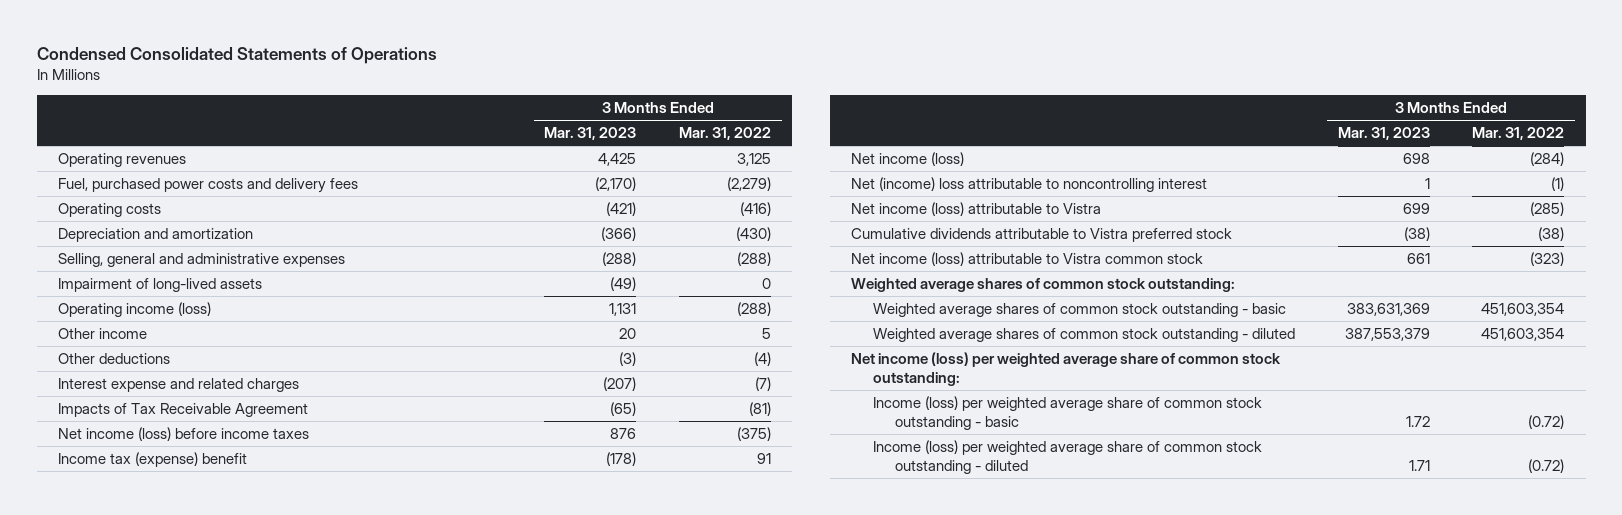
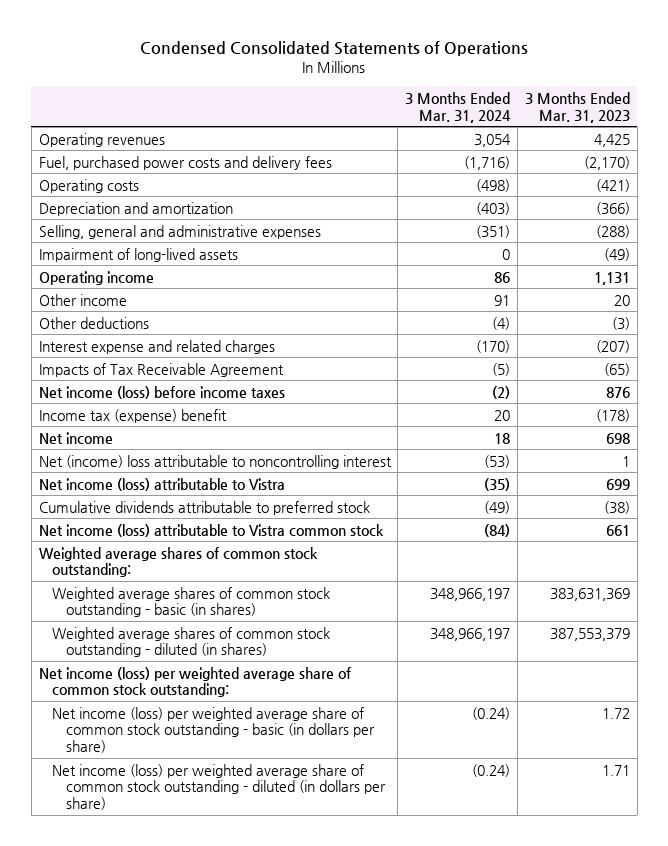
- | 3 Months Ended Mar. 31, 2023 | 3 Months Ended Mar. 31, 2022
+ | 3 Months Ended Mar. 31, 2024 | 3 Months Ended Mar. 31, 2023
- Operating income (loss) | 1,131 | (288)
+ Operating income | 86 | 1,131
- Net income (loss) | 698 | (284)
+ Net income | 18 | 698
- Cumulative dividends attributable to Vistra preferred stock | (38) | (38)
+ Cumulative dividends attributable to preferred stock | (49) | (38)
- Weighted average shares of common stock outstanding - basic | 383,631,369 | 451,603,354
- Weighted average shares of common stock outstanding - diluted | 387,553,379 | 451,603,354
+ Weighted average shares of common stock outstanding - basic (in shares) | 348,966,197 | 383,631,369
+ Weighted average shares of common stock outstanding - diluted (in shares) | 348,966,197 | 387,553,379
- Income (loss) per weighted average share of common stock outstanding - basic | 1.72 | (0.72)
- Income (loss) per weighted average share of common stock outstanding - diluted | 1.71 | (0.72)
+ Net income (loss) per weighted average share of common stock outstanding - basic (in dollars per share) | (0.24) | 1.72
+ Net income (loss) per weighted average share of common stock outstanding - diluted (in dollars per share) | (0.24) | 1.71

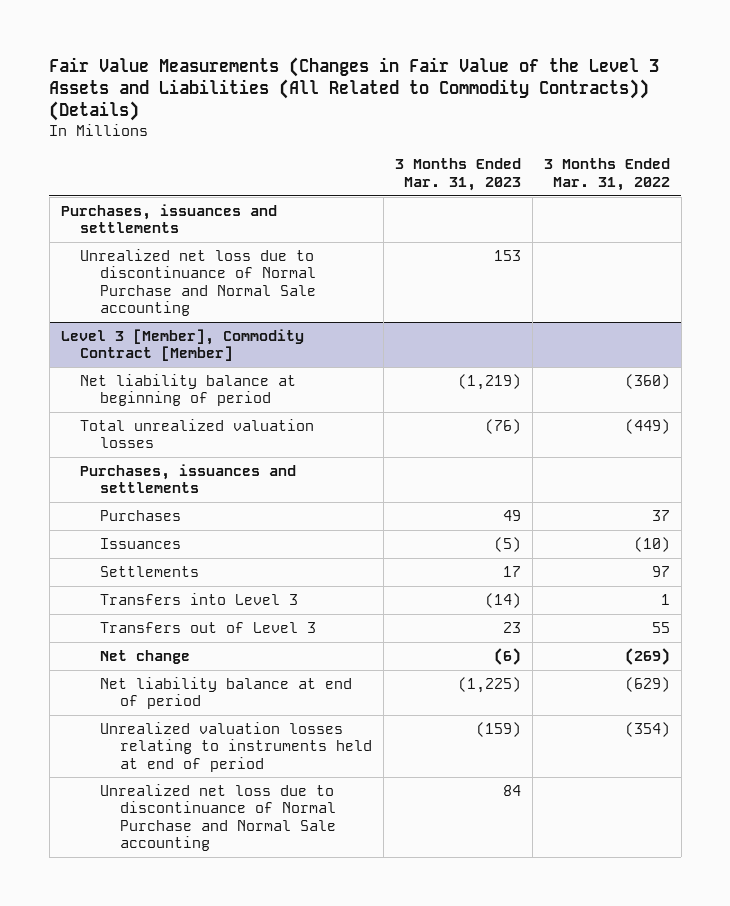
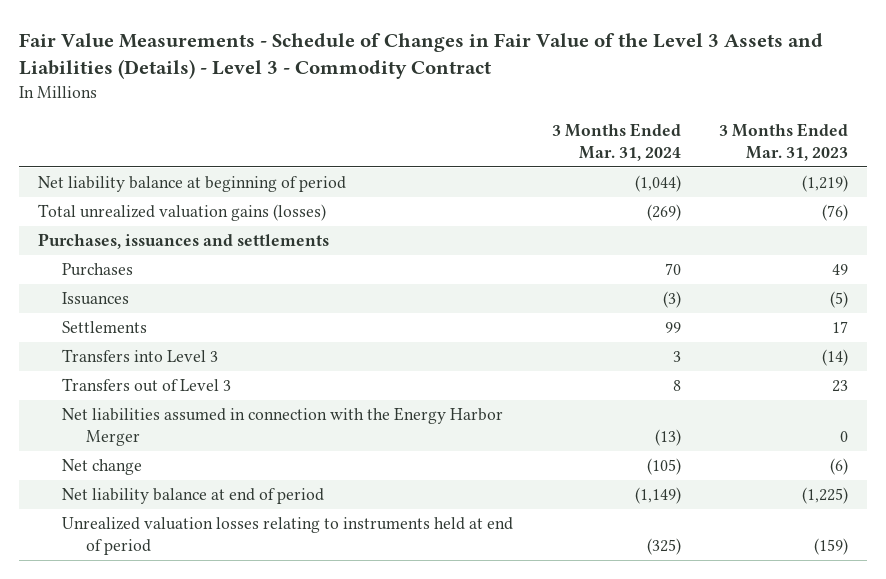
- Fair Value Measurements (Changes in Fair Value of the Level 3 Assets and Liabilities (All Related to Commodity Contracts)) (Details)
+ Fair Value Measurements - Schedule of Changes in Fair Value of the Level 3 Assets and Liabilities (Details) - Level 3 - Commodity Contract
- | 3 Months Ended Mar. 31, 2023 | 3 Months Ended Mar. 31, 2022
+ | 3 Months Ended Mar. 31, 2024 | 3 Months Ended Mar. 31, 2023
- Purchases, issuances and settlements
- Unrealized net loss due to discontinuance of Normal Purchase and Normal Sale accounting | 153 |
- Level 3 [Member], Commodity Contract [Member]
- Total unrealized valuation losses | (76) | (449)
+ Total unrealized valuation gains (losses) | (269) | (76)
+ Net liabilities assumed in connection with the Energy Harbor Merger | (13) | 0
- Unrealized net loss due to discontinuance of Normal Purchase and Normal Sale accounting | 84 |

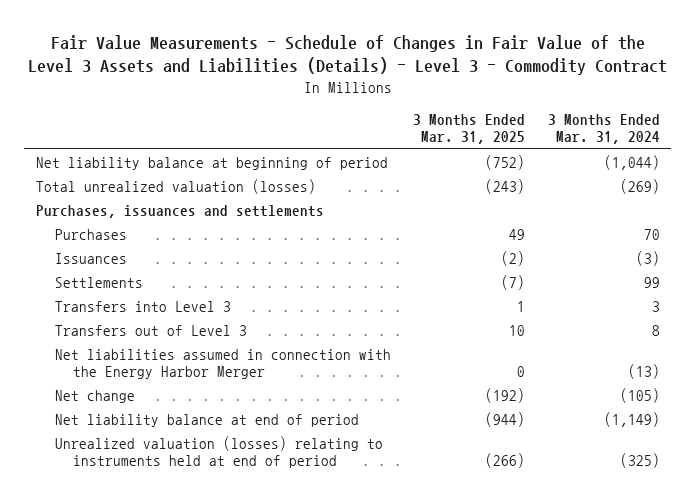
- | 3 Months Ended Mar. 31, 2024 | 3 Months Ended Mar. 31, 2023
+ | 3 Months Ended Mar. 31, 2025 | 3 Months Ended Mar. 31, 2024
- Total unrealized valuation gains (losses) | (269) | (76)
+ Total unrealized valuation (losses) | (243) | (269)
- Unrealized valuation losses relating to instruments held at end of period | (325) | (159)
+ Unrealized valuation (losses) relating to instruments held at end of period | (266) | (325)

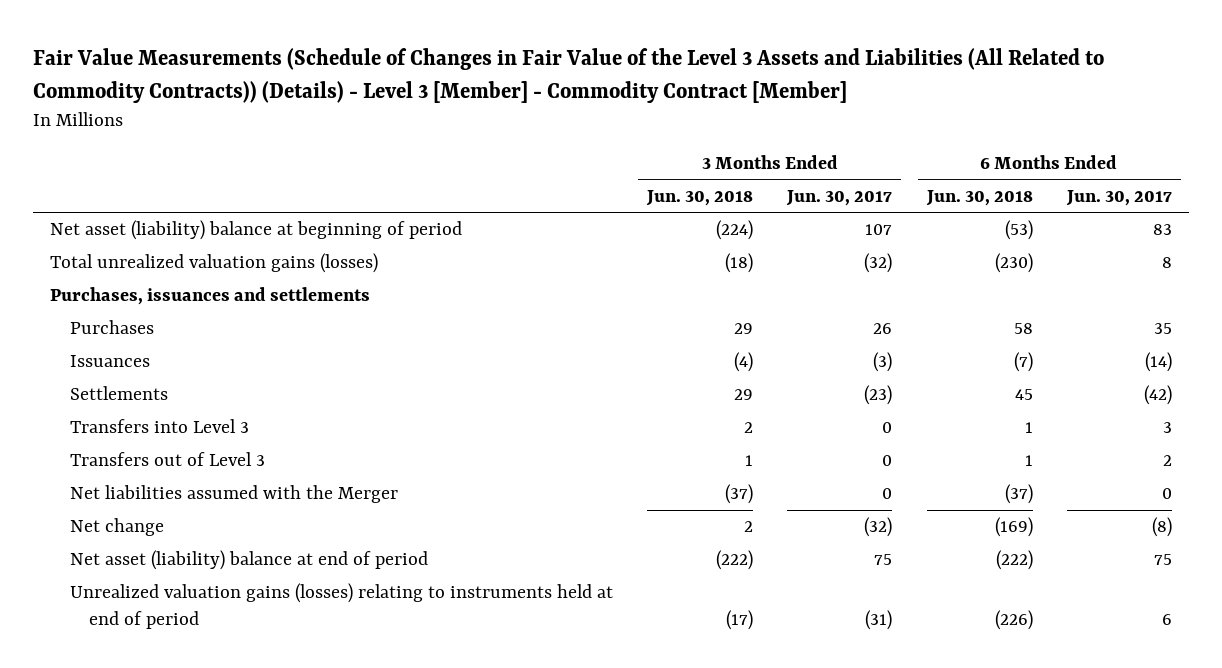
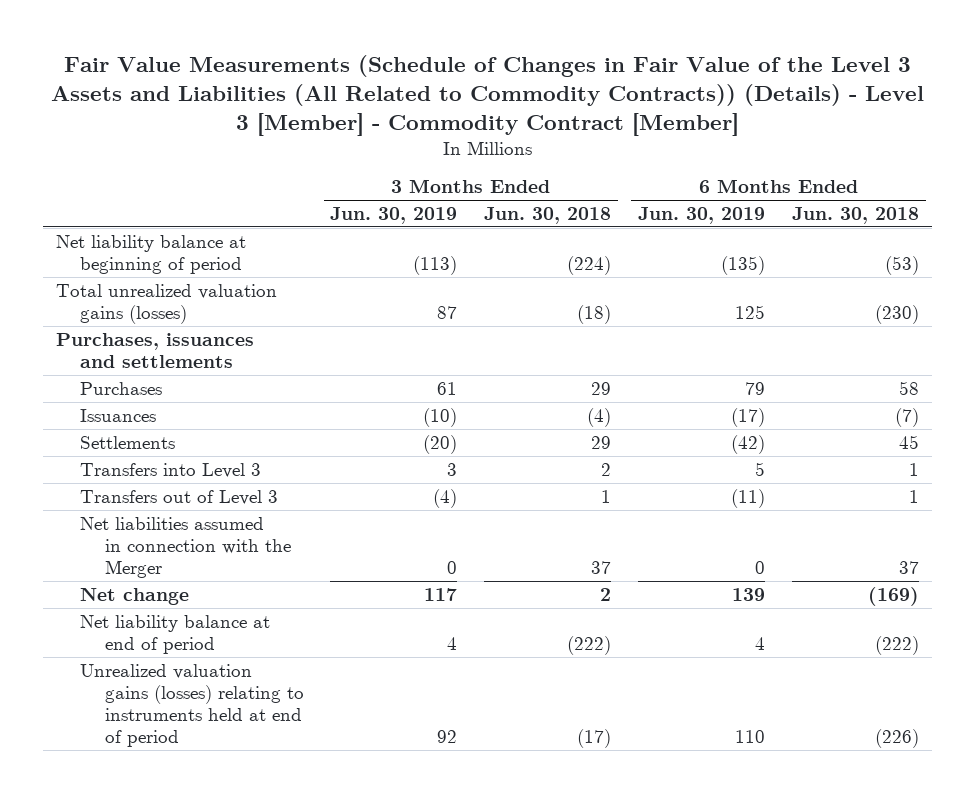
- | 3 Months Ended Jun. 30, 2018 | 3 Months Ended Jun. 30, 2017 | 6 Months Ended Jun. 30, 2018 | 6 Months Ended Jun. 30, 2017
+ | 3 Months Ended Jun. 30, 2019 | 3 Months Ended Jun. 30, 2018 | 6 Months Ended Jun. 30, 2019 | 6 Months Ended Jun. 30, 2018
- Net asset (liability) balance at beginning of period | (224) | 107 | (53) | 83
+ Net liability balance at beginning of period | (113) | (224) | (135) | (53)
- Net liabilities assumed with the Merger | (37) | 0 | (37) | 0
+ Net liabilities assumed in connection with the Merger | 0 | 37 | 0 | 37
- Net asset (liability) balance at end of period | (222) | 75 | (222) | 75
+ Net liability balance at end of period | 4 | (222) | 4 | (222)

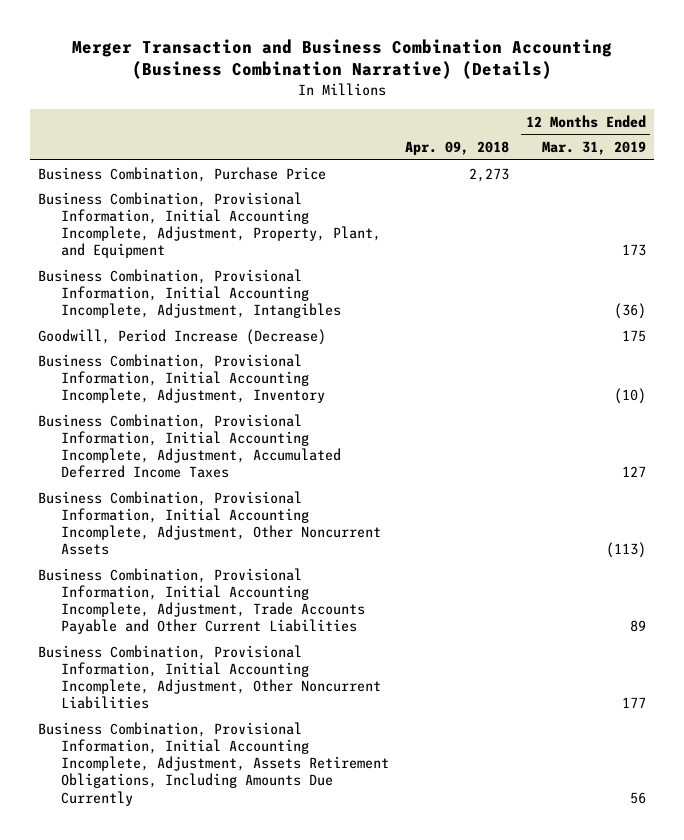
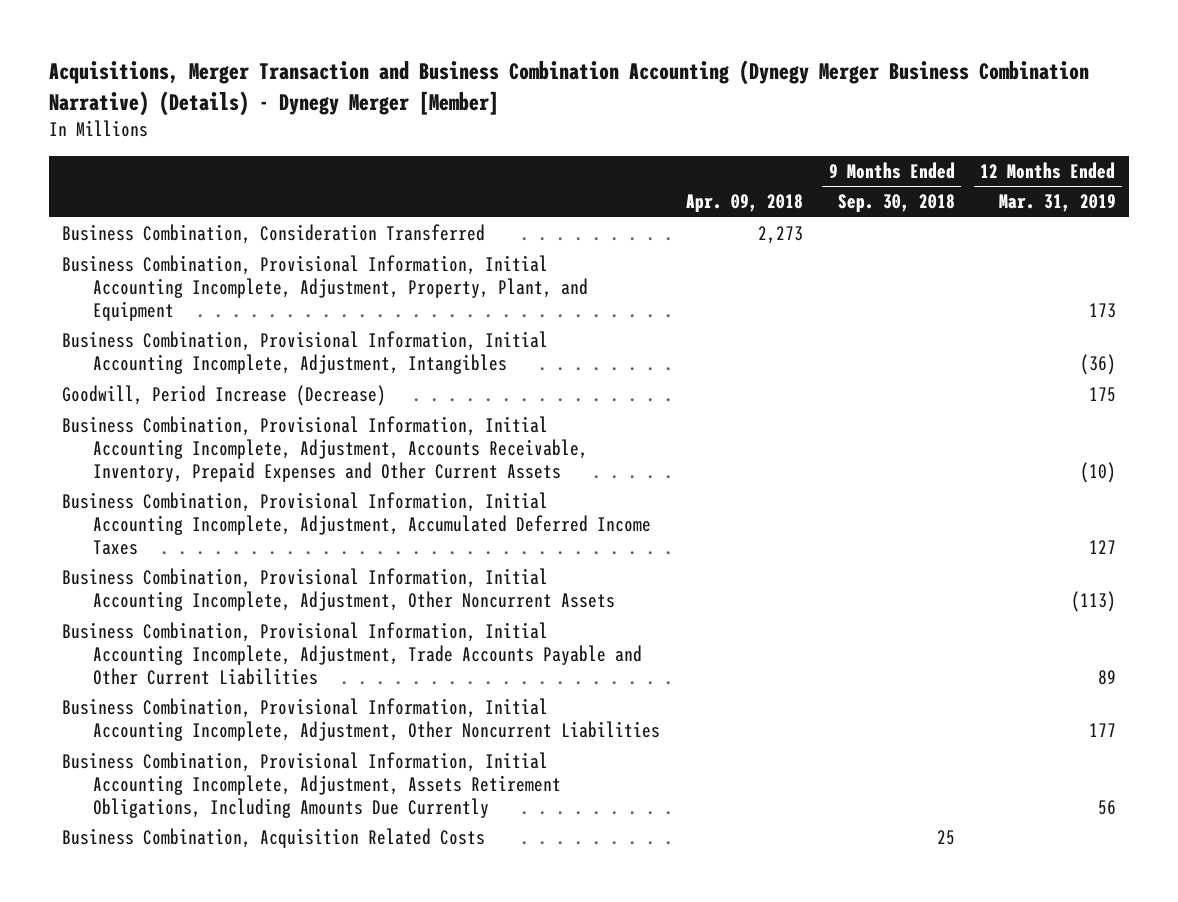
- Merger Transaction and Business Combination Accounting (Business Combination Narrative) (Details)
+ Acquisitions, Merger Transaction and Business Combination Accounting (Dynegy Merger Business Combination Narrative) (Details) - Dynegy Merger [Member]
- | Apr. 09, 2018 | 12 Months Ended Mar. 31, 2019
+ | Apr. 09, 2018 | 9 Months Ended Sep. 30, 2018 | 12 Months Ended Mar. 31, 2019
- Business Combination, Purchase Price | 2,273 |
+ Business Combination, Consideration Transferred | 2,273 | |
- Business Combination, Provisional Information, Initial Accounting Incomplete, Adjustment, Inventory | | (10)
+ Business Combination, Provisional Information, Initial Accounting Incomplete, Adjustment, Accounts Receivable, Inventory, Prepaid Expenses and Other Current Assets | | | (10)
+ Business Combination, Acquisition Related Costs | | 25 |

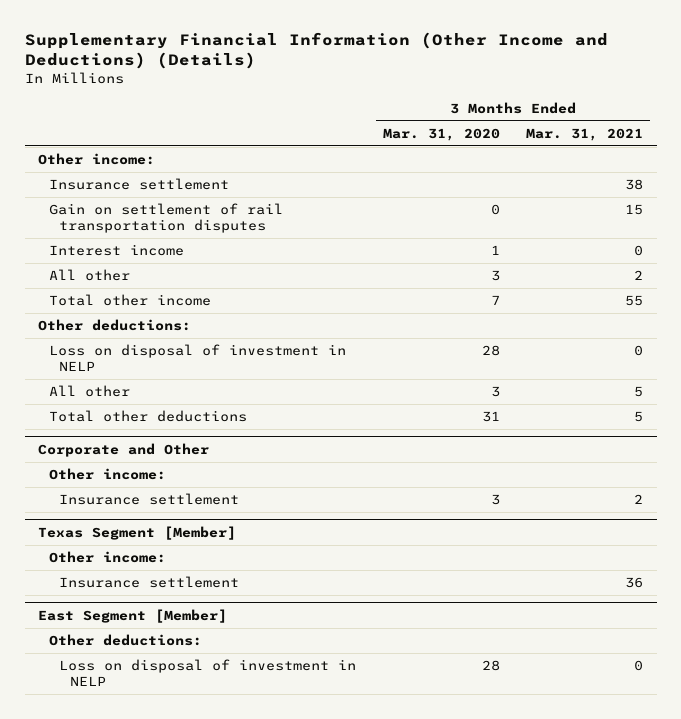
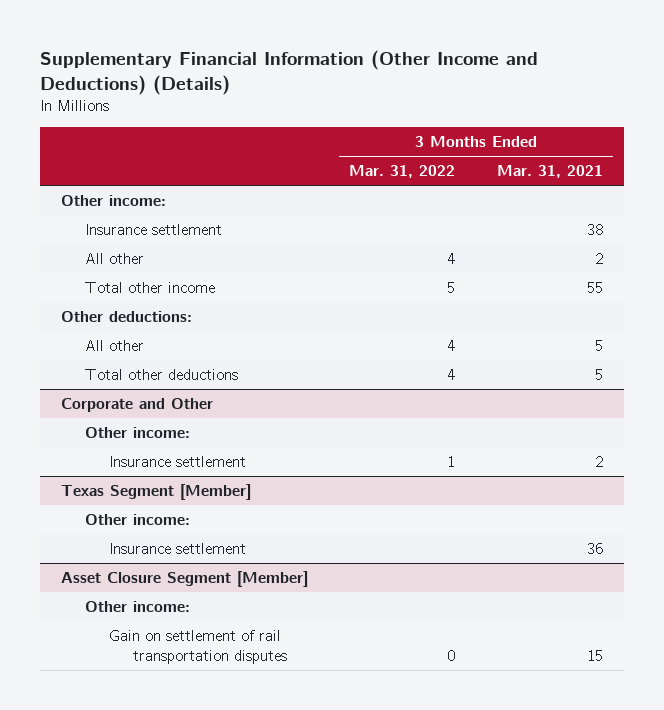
- | 3 Months Ended Mar. 31, 2020 | 3 Months Ended Mar. 31, 2021
+ | 3 Months Ended Mar. 31, 2022 | 3 Months Ended Mar. 31, 2021
- Gain on settlement of rail transportation disputes | 0 | 15
- Interest income | 1 | 0
- Loss on disposal of investment in NELP | 28 | 0
- East Segment [Member]
- Other deductions:
- Loss on disposal of investment in NELP | 28 | 0
+ Asset Closure Segment [Member]
+ Other income:
+ Gain on settlement of rail transportation disputes | 0 | 15

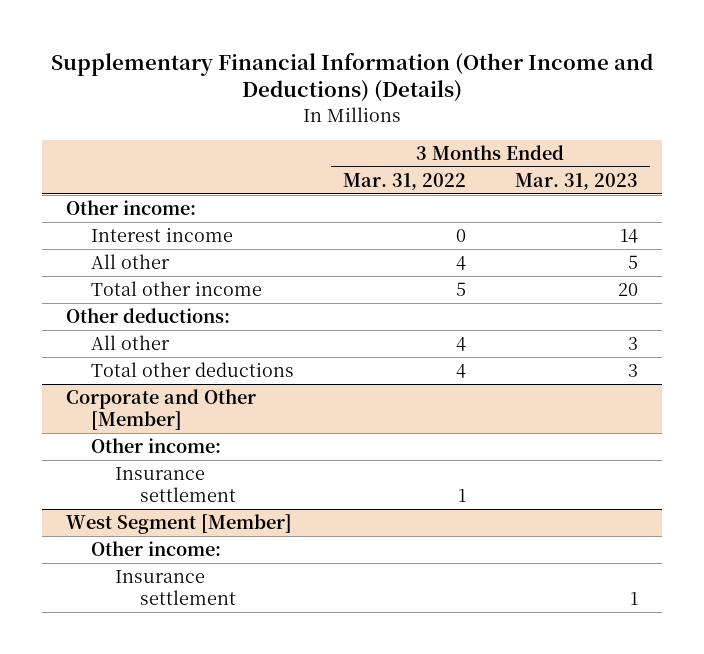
- | 3 Months Ended Mar. 31, 2022 | 3 Months Ended Mar. 31, 2021
+ | 3 Months Ended Mar. 31, 2022 | 3 Months Ended Mar. 31, 2023
- Insurance settlement | | 38
+ Interest income | 0 | 14
- Corporate and Other
+ Corporate and Other [Member]
- Texas Segment [Member]
+ West Segment [Member]
- Asset Closure Segment [Member]
- Other income:
- Gain on settlement of rail transportation disputes | 0 | 15

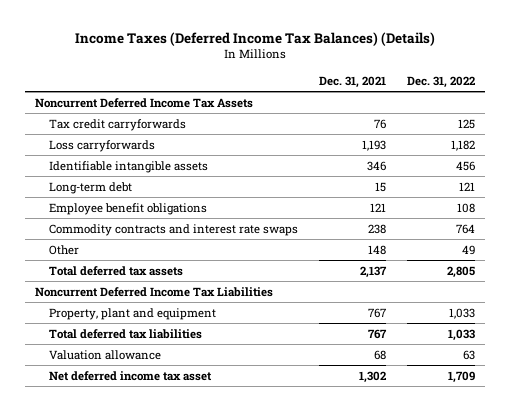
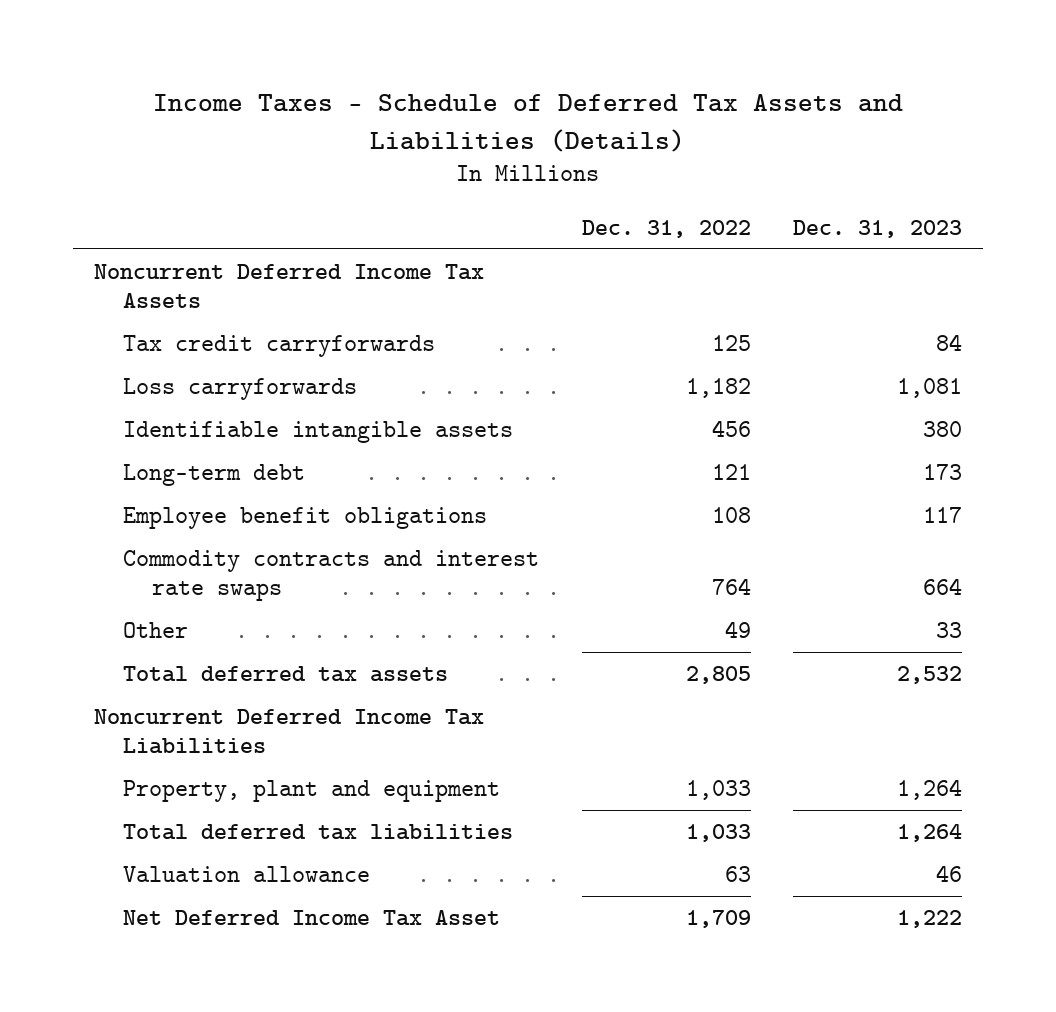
- Income Taxes (Deferred Income Tax Balances) (Details)
+ Income Taxes - Schedule of Deferred Tax Assets and Liabilities (Details)
- | Dec. 31, 2021 | Dec. 31, 2022
+ | Dec. 31, 2022 | Dec. 31, 2023
- Net deferred income tax asset | 1,302 | 1,709
+ Net Deferred Income Tax Asset | 1,709 | 1,222

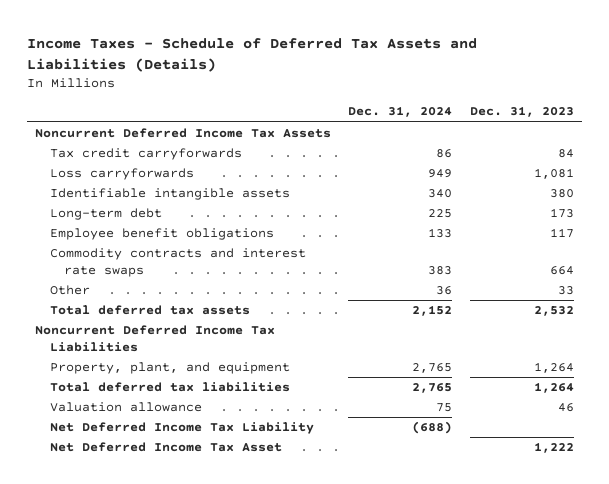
- | Dec. 31, 2022 | Dec. 31, 2023
+ | Dec. 31, 2024 | Dec. 31, 2023
- Property, plant and equipment | 1,033 | 1,264
+ Property, plant, and equipment | 2,765 | 1,264
+ Net Deferred Income Tax Liability | (688) |

